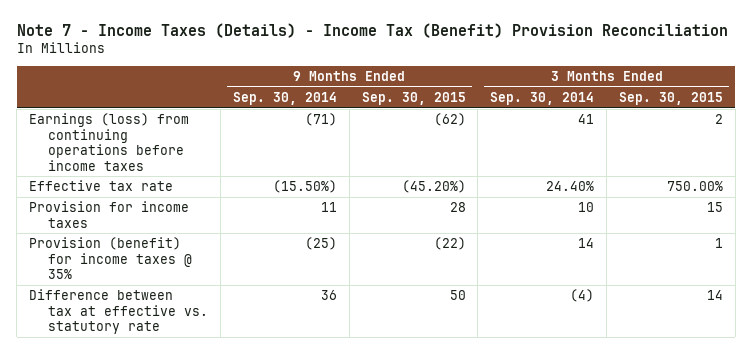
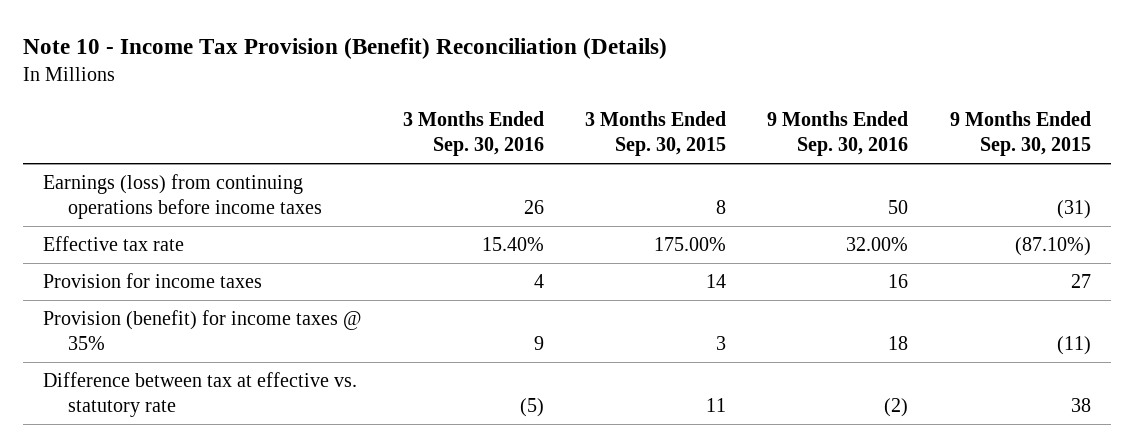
- Note 7 - Income Taxes (Details) - Income Tax (Benefit) Provision Reconciliation
+ Note 10 - Income Tax Provision (Benefit) Reconciliation (Details)
- | 9 Months Ended Sep. 30, 2014 | 9 Months Ended Sep. 30, 2015 | 3 Months Ended Sep. 30, 2014 | 3 Months Ended Sep. 30, 2015
+ | 3 Months Ended Sep. 30, 2016 | 3 Months Ended Sep. 30, 2015 | 9 Months Ended Sep. 30, 2016 | 9 Months Ended Sep. 30, 2015
- Earnings (loss) from continuing operations before income taxes | (71) | (62) | 41 | 2
- Effective tax rate | (15.50%) | (45.20%) | 24.40% | 750.00%
- Provision for income taxes | 11 | 28 | 10 | 15
- Provision (benefit) for income taxes @ 35% | (25) | (22) | 14 | 1
- Difference between tax at effective vs. statutory rate | 36 | 50 | (4) | 14
+ Earnings (loss) from continuing operations before income taxes | 26 | 8 | 50 | (31)
+ Effective tax rate | 15.40% | 175.00% | 32.00% | (87.10%)
+ Provision for income taxes | 4 | 14 | 16 | 27
+ Provision (benefit) for income taxes @ 35% | 9 | 3 | 18 | (11)
+ Difference between tax at effective vs. statutory rate | (5) | 11 | (2) | 38

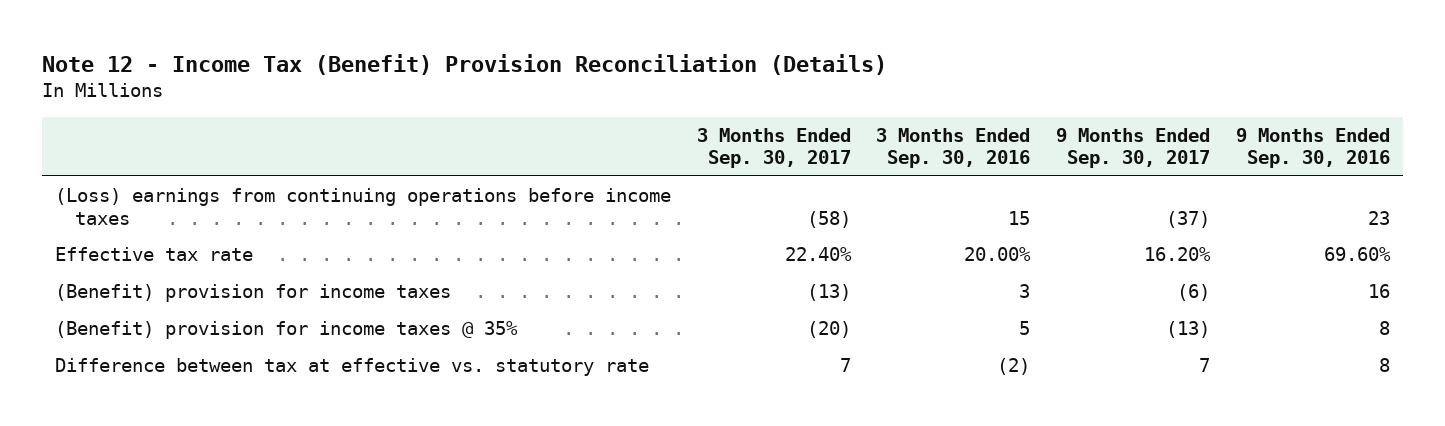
- Note 10 - Income Tax Provision (Benefit) Reconciliation (Details)
+ Note 12 - Income Tax (Benefit) Provision Reconciliation (Details)
- | 3 Months Ended Sep. 30, 2016 | 3 Months Ended Sep. 30, 2015 | 9 Months Ended Sep. 30, 2016 | 9 Months Ended Sep. 30, 2015
+ | 3 Months Ended Sep. 30, 2017 | 3 Months Ended Sep. 30, 2016 | 9 Months Ended Sep. 30, 2017 | 9 Months Ended Sep. 30, 2016
- Earnings (loss) from continuing operations before income taxes | 26 | 8 | 50 | (31)
- Effective tax rate | 15.40% | 175.00% | 32.00% | (87.10%)
- Provision for income taxes | 4 | 14 | 16 | 27
- Provision (benefit) for income taxes @ 35% | 9 | 3 | 18 | (11)
- Difference between tax at effective vs. statutory rate | (5) | 11 | (2) | 38
+ (Loss) earnings from continuing operations before income taxes | (58) | 15 | (37) | 23
+ Effective tax rate | 22.40% | 20.00% | 16.20% | 69.60%
+ (Benefit) provision for income taxes | (13) | 3 | (6) | 16
+ (Benefit) provision for income taxes @ 35% | (20) | 5 | (13) | 8
+ Difference between tax at effective vs. statutory rate | 7 | (2) | 7 | 8

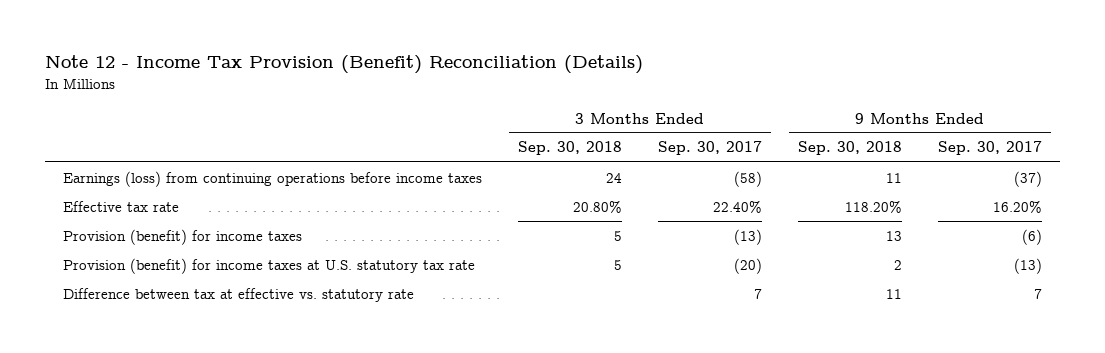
- Note 12 - Income Tax (Benefit) Provision Reconciliation (Details)
+ Note 12 - Income Tax Provision (Benefit) Reconciliation (Details)
- | 3 Months Ended Sep. 30, 2017 | 3 Months Ended Sep. 30, 2016 | 9 Months Ended Sep. 30, 2017 | 9 Months Ended Sep. 30, 2016
+ | 3 Months Ended Sep. 30, 2018 | 3 Months Ended Sep. 30, 2017 | 9 Months Ended Sep. 30, 2018 | 9 Months Ended Sep. 30, 2017
- (Loss) earnings from continuing operations before income taxes | (58) | 15 | (37) | 23
+ Earnings (loss) from continuing operations before income taxes | 24 | (58) | 11 | (37)
- (Benefit) provision for income taxes | (13) | 3 | (6) | 16
- (Benefit) provision for income taxes @ 35% | (20) | 5 | (13) | 8
+ Provision (benefit) for income taxes | 5 | (13) | 13 | (6)
+ Provision (benefit) for income taxes at U.S. statutory tax rate | 5 | (20) | 2 | (13)

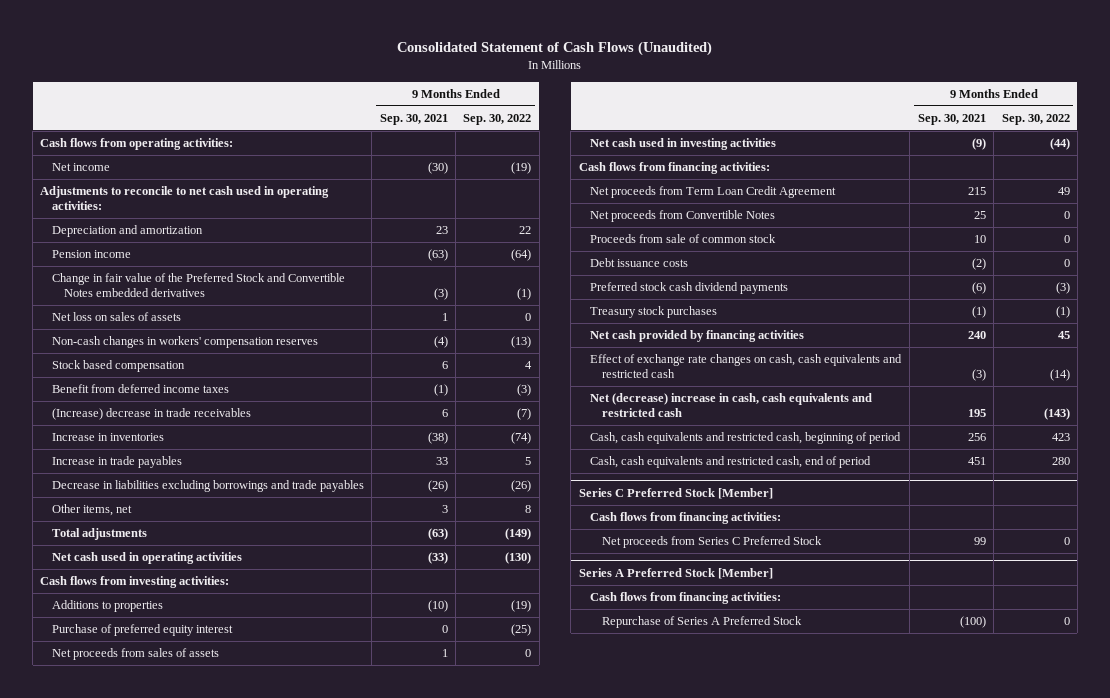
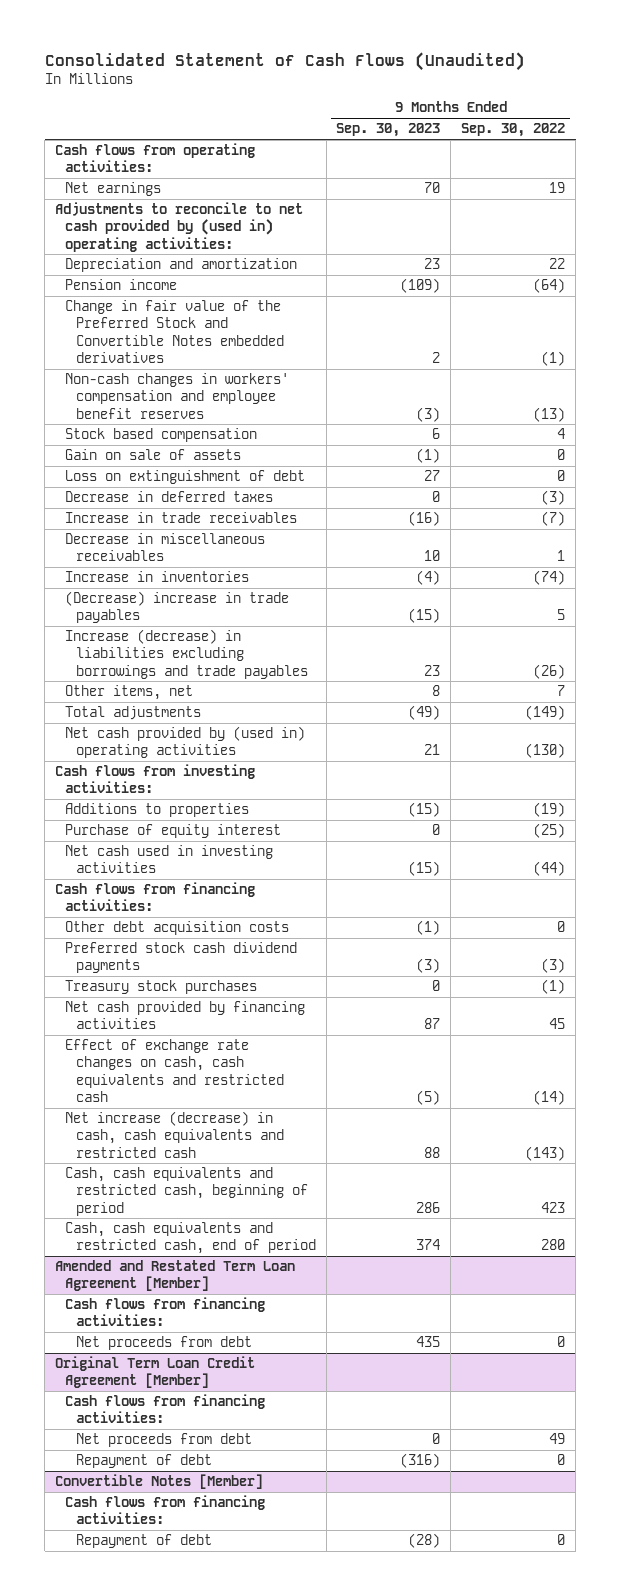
- | 9 Months Ended Sep. 30, 2021 | 9 Months Ended Sep. 30, 2022
+ | 9 Months Ended Sep. 30, 2023 | 9 Months Ended Sep. 30, 2022
- Net income | (30) | (19)
- Adjustments to reconcile to net cash used in operating activities:
+ Net earnings | 70 | 19
+ Adjustments to reconcile to net cash provided by (used in) operating activities:
- Net loss on sales of assets | 1 | 0
- Non-cash changes in workers' compensation reserves | (4) | (13)
+ Non-cash changes in workers' compensation and employee benefit reserves | (3) | (13)
- Benefit from deferred income taxes | (1) | (3)
- (Increase) decrease in trade receivables | 6 | (7)
+ Gain on sale of assets | (1) | 0
+ Loss on extinguishment of debt | 27 | 0
+ Decrease in deferred taxes | 0 | (3)
+ Increase in trade receivables | (16) | (7)
+ Decrease in miscellaneous receivables | 10 | 1
- Increase in trade payables | 33 | 5
- Decrease in liabilities excluding borrowings and trade payables | (26) | (26)
- Other items, net | 3 | 8
+ (Decrease) increase in trade payables | (15) | 5
+ Increase (decrease) in liabilities excluding borrowings and trade payables | 23 | (26)
+ Other items, net | 8 | 7
- Net cash used in operating activities | (33) | (130)
+ Net cash provided by (used in) operating activities | 21 | (130)
- Purchase of preferred equity interest | 0 | (25)
- Net proceeds from sales of assets | 1 | 0
+ Purchase of equity interest | 0 | (25)
- Net proceeds from Term Loan Credit Agreement | 215 | 49
- Net proceeds from Convertible Notes | 25 | 0
- Proceeds from sale of common stock | 10 | 0
- Debt issuance costs | (2) | 0
+ Other debt acquisition costs | (1) | 0
- Net (decrease) increase in cash, cash equivalents and restricted cash | 195 | (143)
+ Net increase (decrease) in cash, cash equivalents and restricted cash | 88 | (143)
- Series C Preferred Stock [Member]
+ Amended and Restated Term Loan Agreement [Member]
- Net proceeds from Series C Preferred Stock | 99 | 0
- Series A Preferred Stock [Member]
+ Net proceeds from debt | 435 | 0
+ Original Term Loan Credit Agreement [Member]
- Repurchase of Series A Preferred Stock | (100) | 0
+ Net proceeds from debt | 0 | 49
+ Repayment of debt | (316) | 0
+ Convertible Notes [Member]
+ Cash flows from financing activities:
+ Repayment of debt | (28) | 0

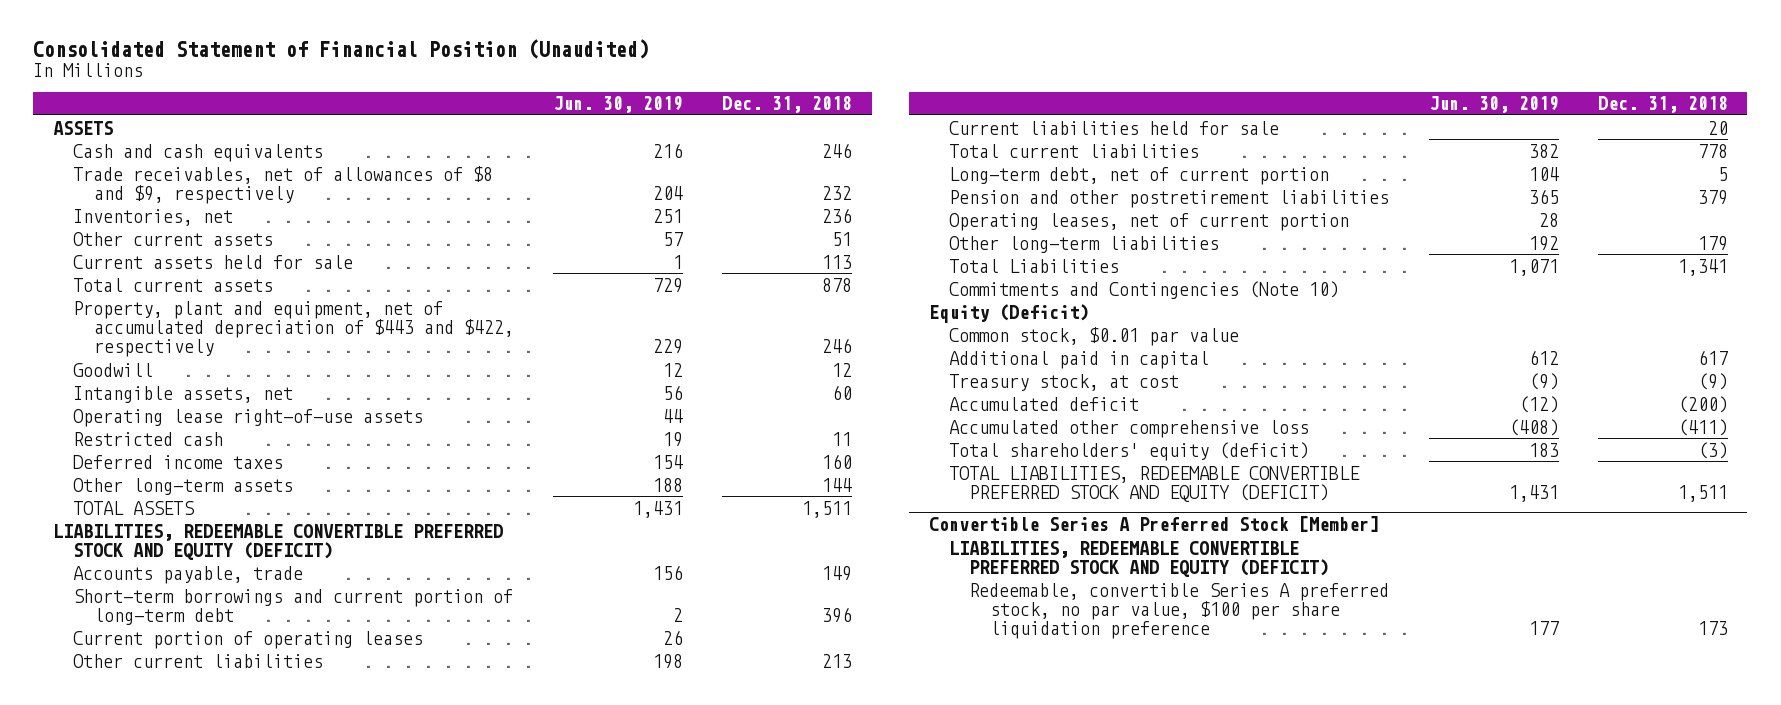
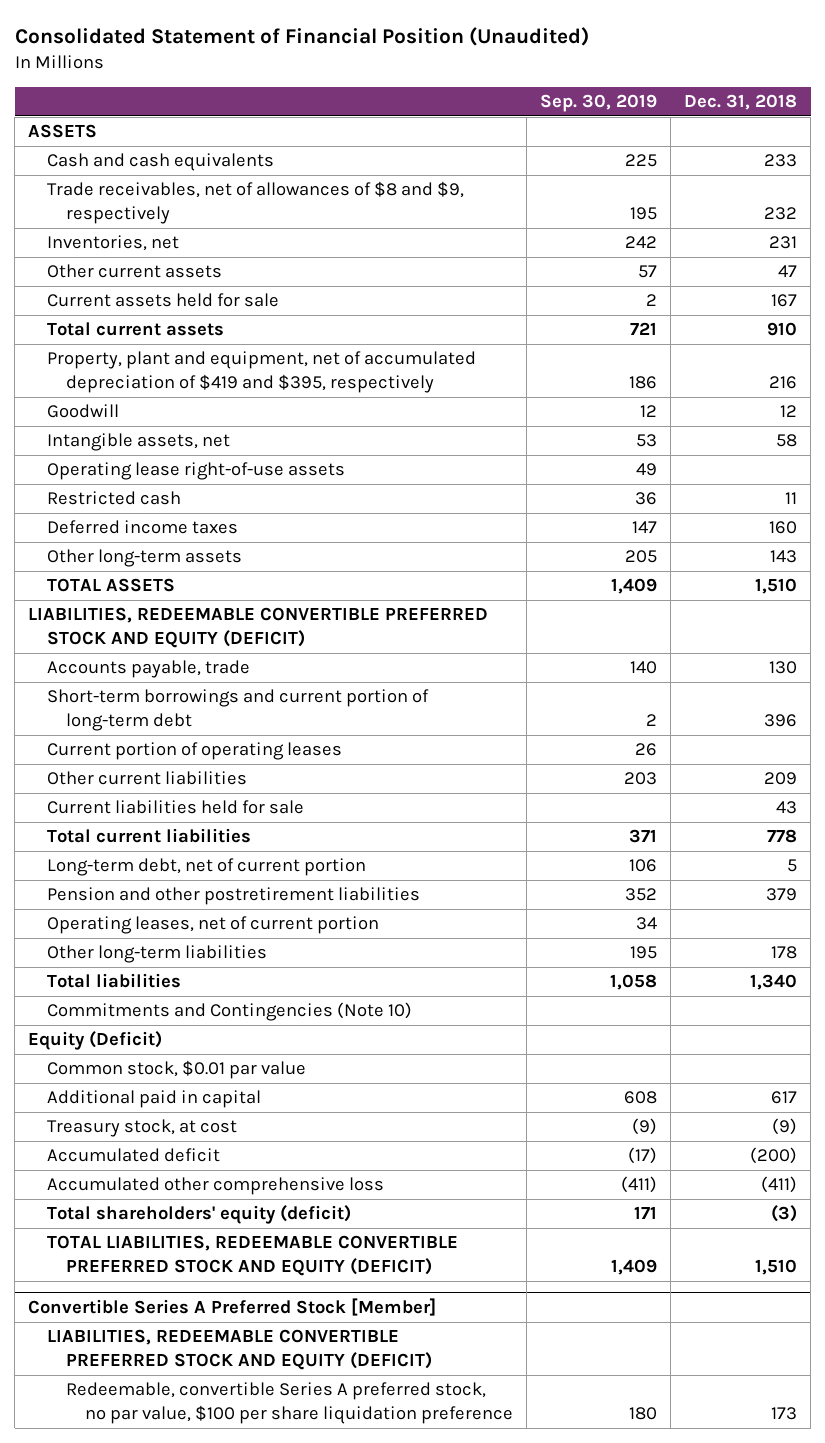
- | Jun. 30, 2019 | Dec. 31, 2018
+ | Sep. 30, 2019 | Dec. 31, 2018
- Cash and cash equivalents | 216 | 246
+ Cash and cash equivalents | 225 | 233
- Inventories, net | 251 | 236
- Other current assets | 57 | 51
- Current assets held for sale | 1 | 113
- Total current assets | 729 | 878
- Property, plant and equipment, net of accumulated depreciation of $443 and $422, respectively | 229 | 246
+ Inventories, net | 242 | 231
+ Other current assets | 57 | 47
+ Current assets held for sale | 2 | 167
+ Total current assets | 721 | 910
+ Property, plant and equipment, net of accumulated depreciation of $419 and $395, respectively | 186 | 216
- Intangible assets, net | 56 | 60
+ Intangible assets, net | 53 | 58
- Other long-term assets | 188 | 144
- TOTAL ASSETS | 1,431 | 1,511
+ Other long-term assets | 205 | 143
+ TOTAL ASSETS | 1,409 | 1,510
- Accounts payable, trade | 156 | 149
+ Accounts payable, trade | 140 | 130
- Other current liabilities | 198 | 213
- Current liabilities held for sale | | 20
+ Other current liabilities | 203 | 209
+ Current liabilities held for sale | | 43
- Other long-term liabilities | 192 | 179
- Total Liabilities | 1,071 | 1,341
+ Other long-term liabilities | 195 | 178
+ Total liabilities | 1,058 | 1,340
- TOTAL LIABILITIES, REDEEMABLE CONVERTIBLE PREFERRED STOCK AND EQUITY (DEFICIT) | 1,431 | 1,511
+ TOTAL LIABILITIES, REDEEMABLE CONVERTIBLE PREFERRED STOCK AND EQUITY (DEFICIT) | 1,409 | 1,510

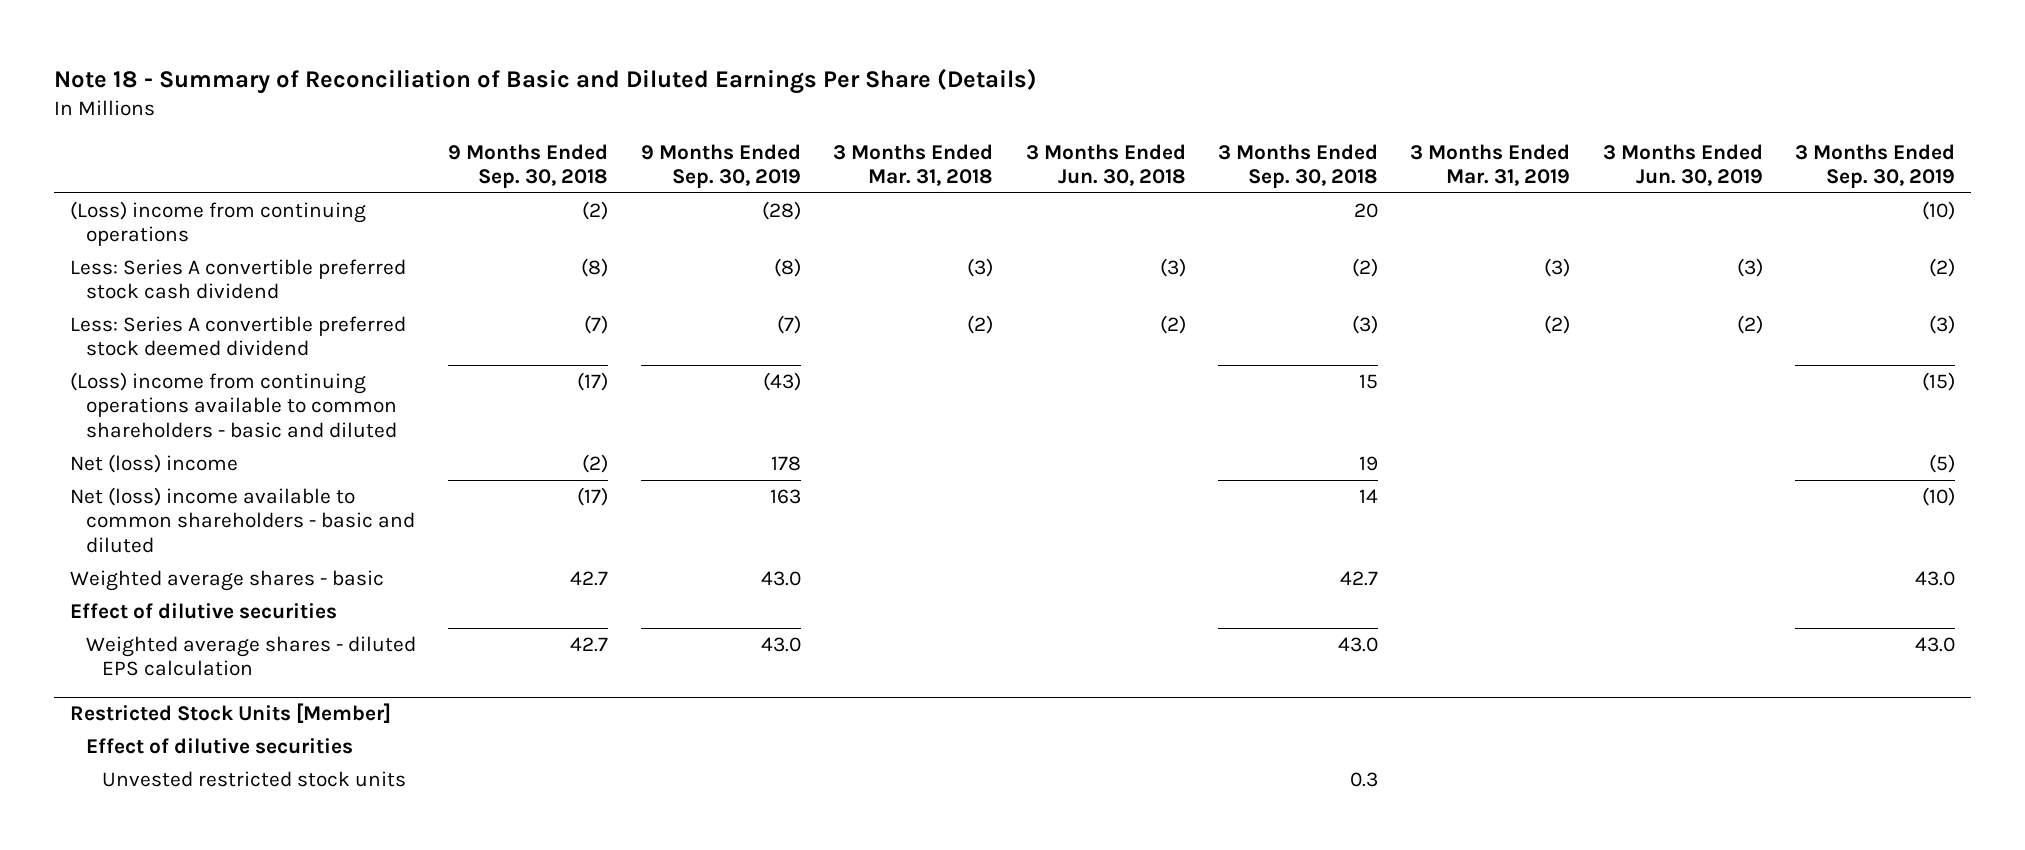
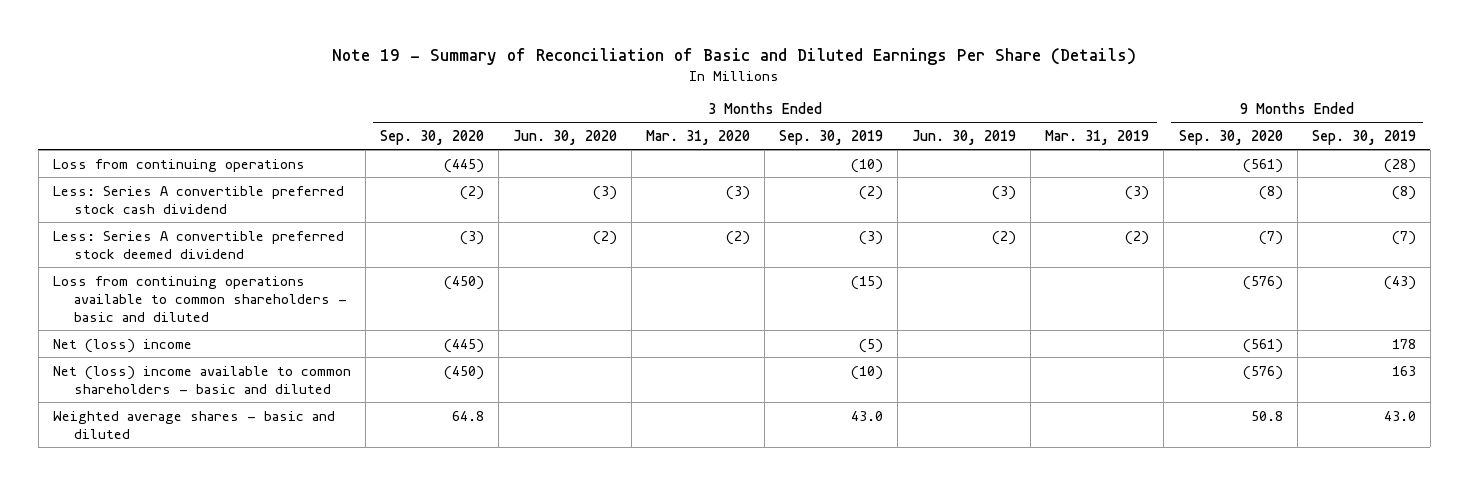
- Note 18 - Summary of Reconciliation of Basic and Diluted Earnings Per Share (Details)
+ Note 19 - Summary of Reconciliation of Basic and Diluted Earnings Per Share (Details)
- | 9 Months Ended Sep. 30, 2018 | 9 Months Ended Sep. 30, 2019 | 3 Months Ended Mar. 31, 2018 | 3 Months Ended Jun. 30, 2018 | 3 Months Ended Sep. 30, 2018 | 3 Months Ended Mar. 31, 2019 | 3 Months Ended Jun. 30, 2019 | 3 Months Ended Sep. 30, 2019
+ | 3 Months Ended Sep. 30, 2020 | 3 Months Ended Jun. 30, 2020 | 3 Months Ended Mar. 31, 2020 | 3 Months Ended Sep. 30, 2019 | 3 Months Ended Jun. 30, 2019 | 3 Months Ended Mar. 31, 2019 | 9 Months Ended Sep. 30, 2020 | 9 Months Ended Sep. 30, 2019
- (Loss) income from continuing operations | (2) | (28) | | | 20 | | | (10)
+ Loss from continuing operations | (445) | | | (10) | | | (561) | (28)
- (Loss) income from continuing operations available to common shareholders - basic and diluted | (17) | (43) | | | 15 | | | (15)
+ Loss from continuing operations available to common shareholders - basic and diluted | (450) | | | (15) | | | (576) | (43)
- Weighted average shares - basic | 42.7 | 43.0 | | | 42.7 | | | 43.0
- Effect of dilutive securities
- Weighted average shares - diluted EPS calculation | 42.7 | 43.0 | | | 43.0 | | | 43.0
- Restricted Stock Units [Member]
- Effect of dilutive securities
- Unvested restricted stock units | | | | | 0.3 | | |
+ Weighted average shares - basic and diluted | 64.8 | | | 43.0 | | | 50.8 | 43.0

